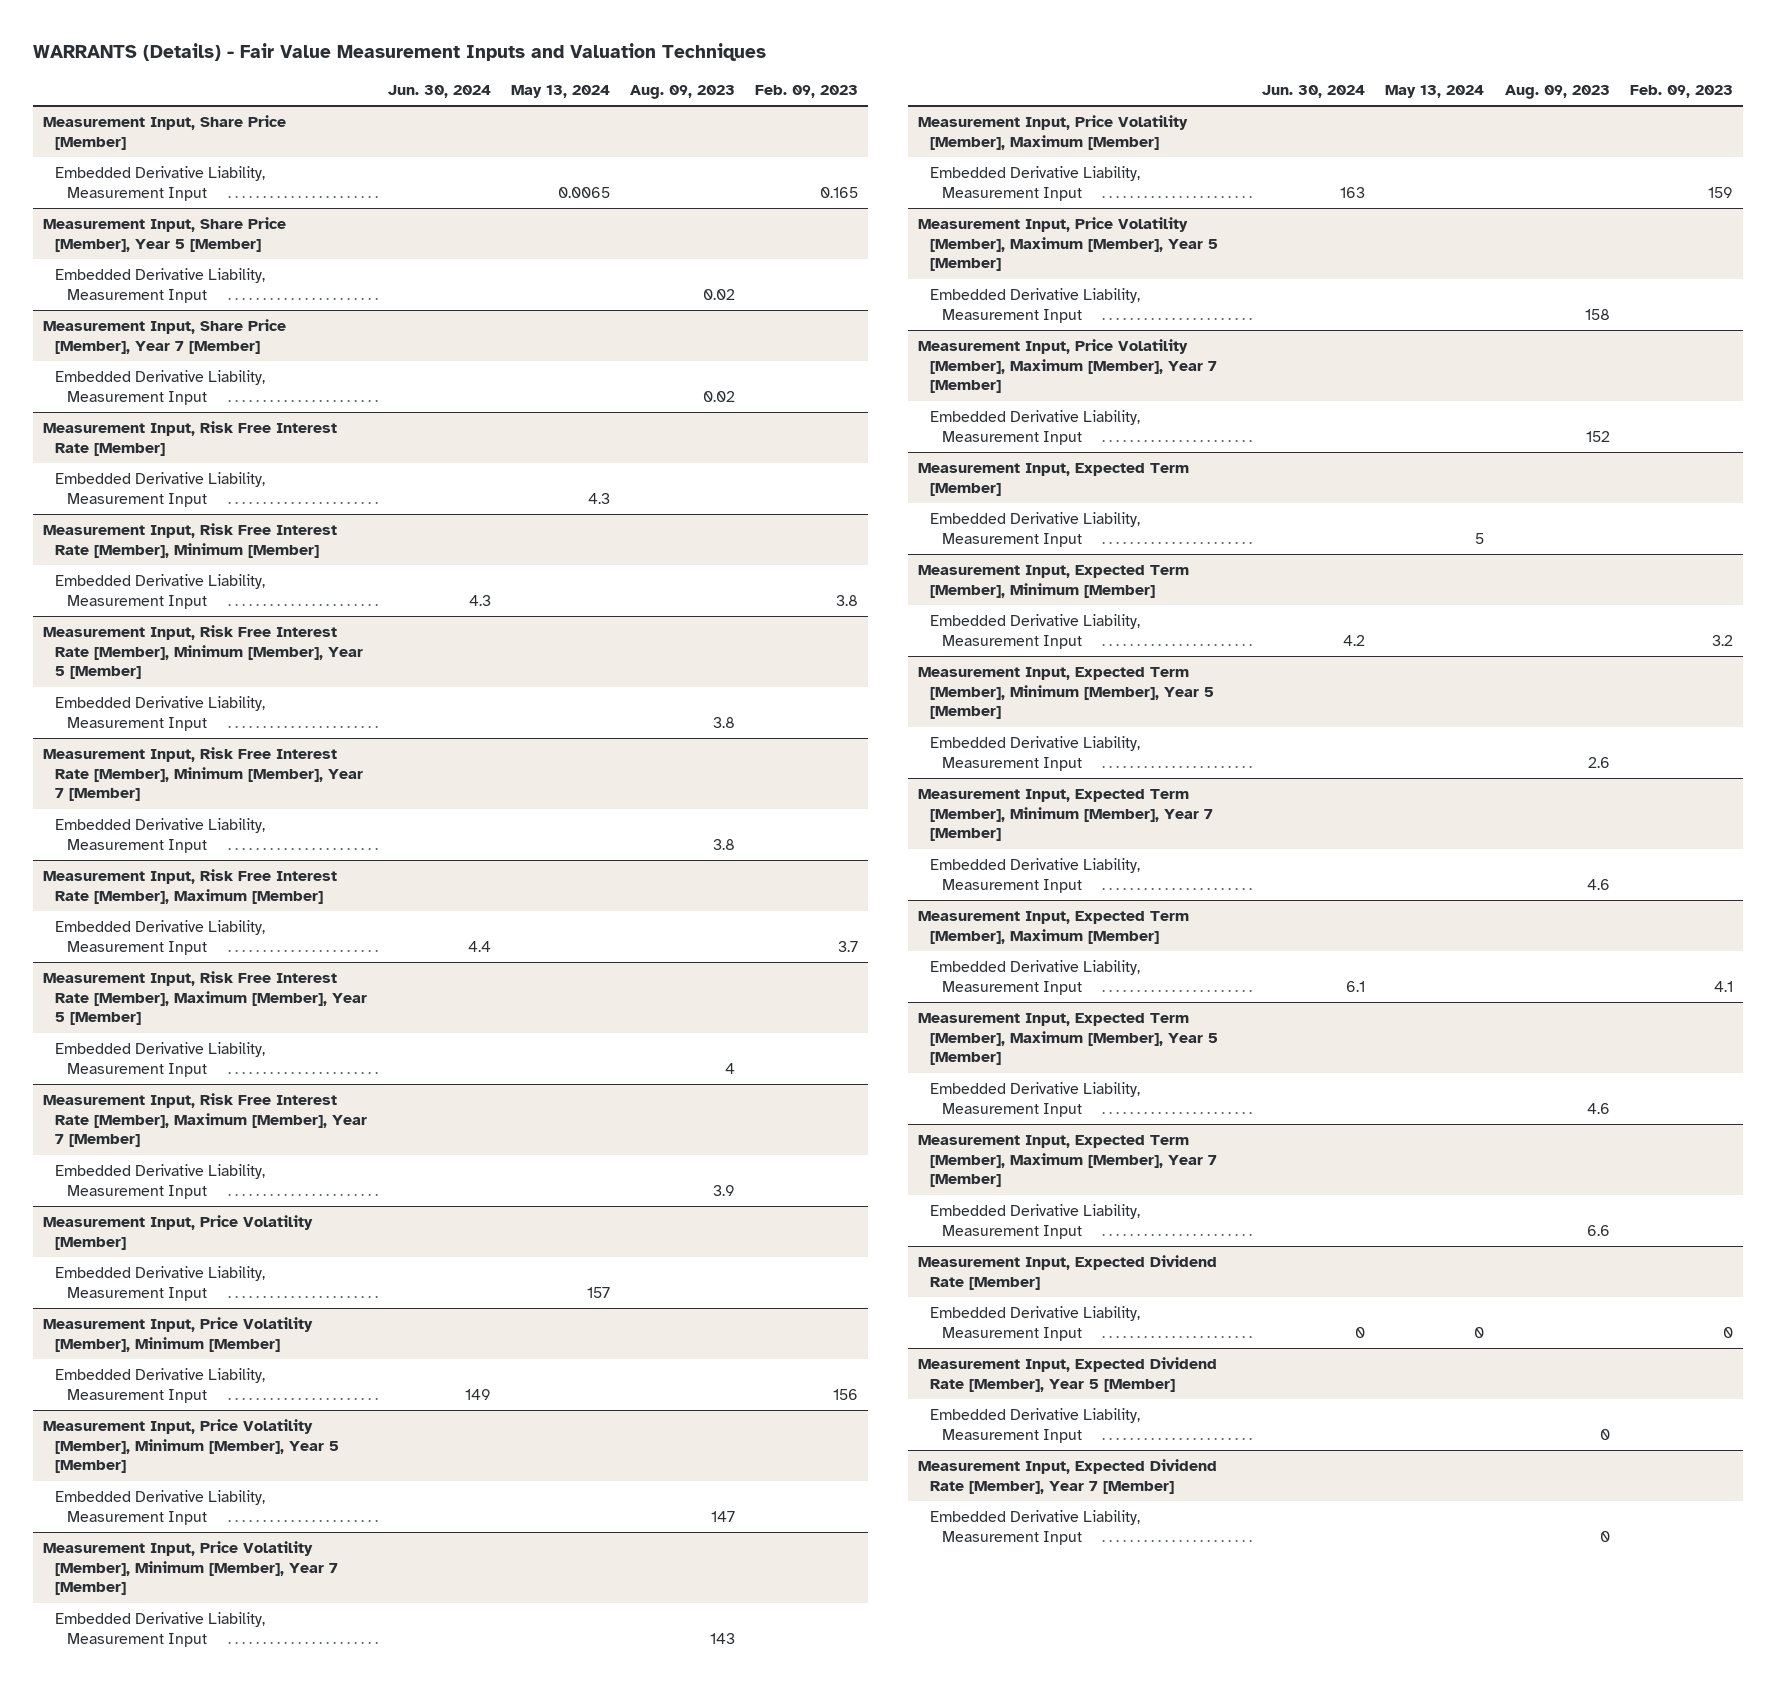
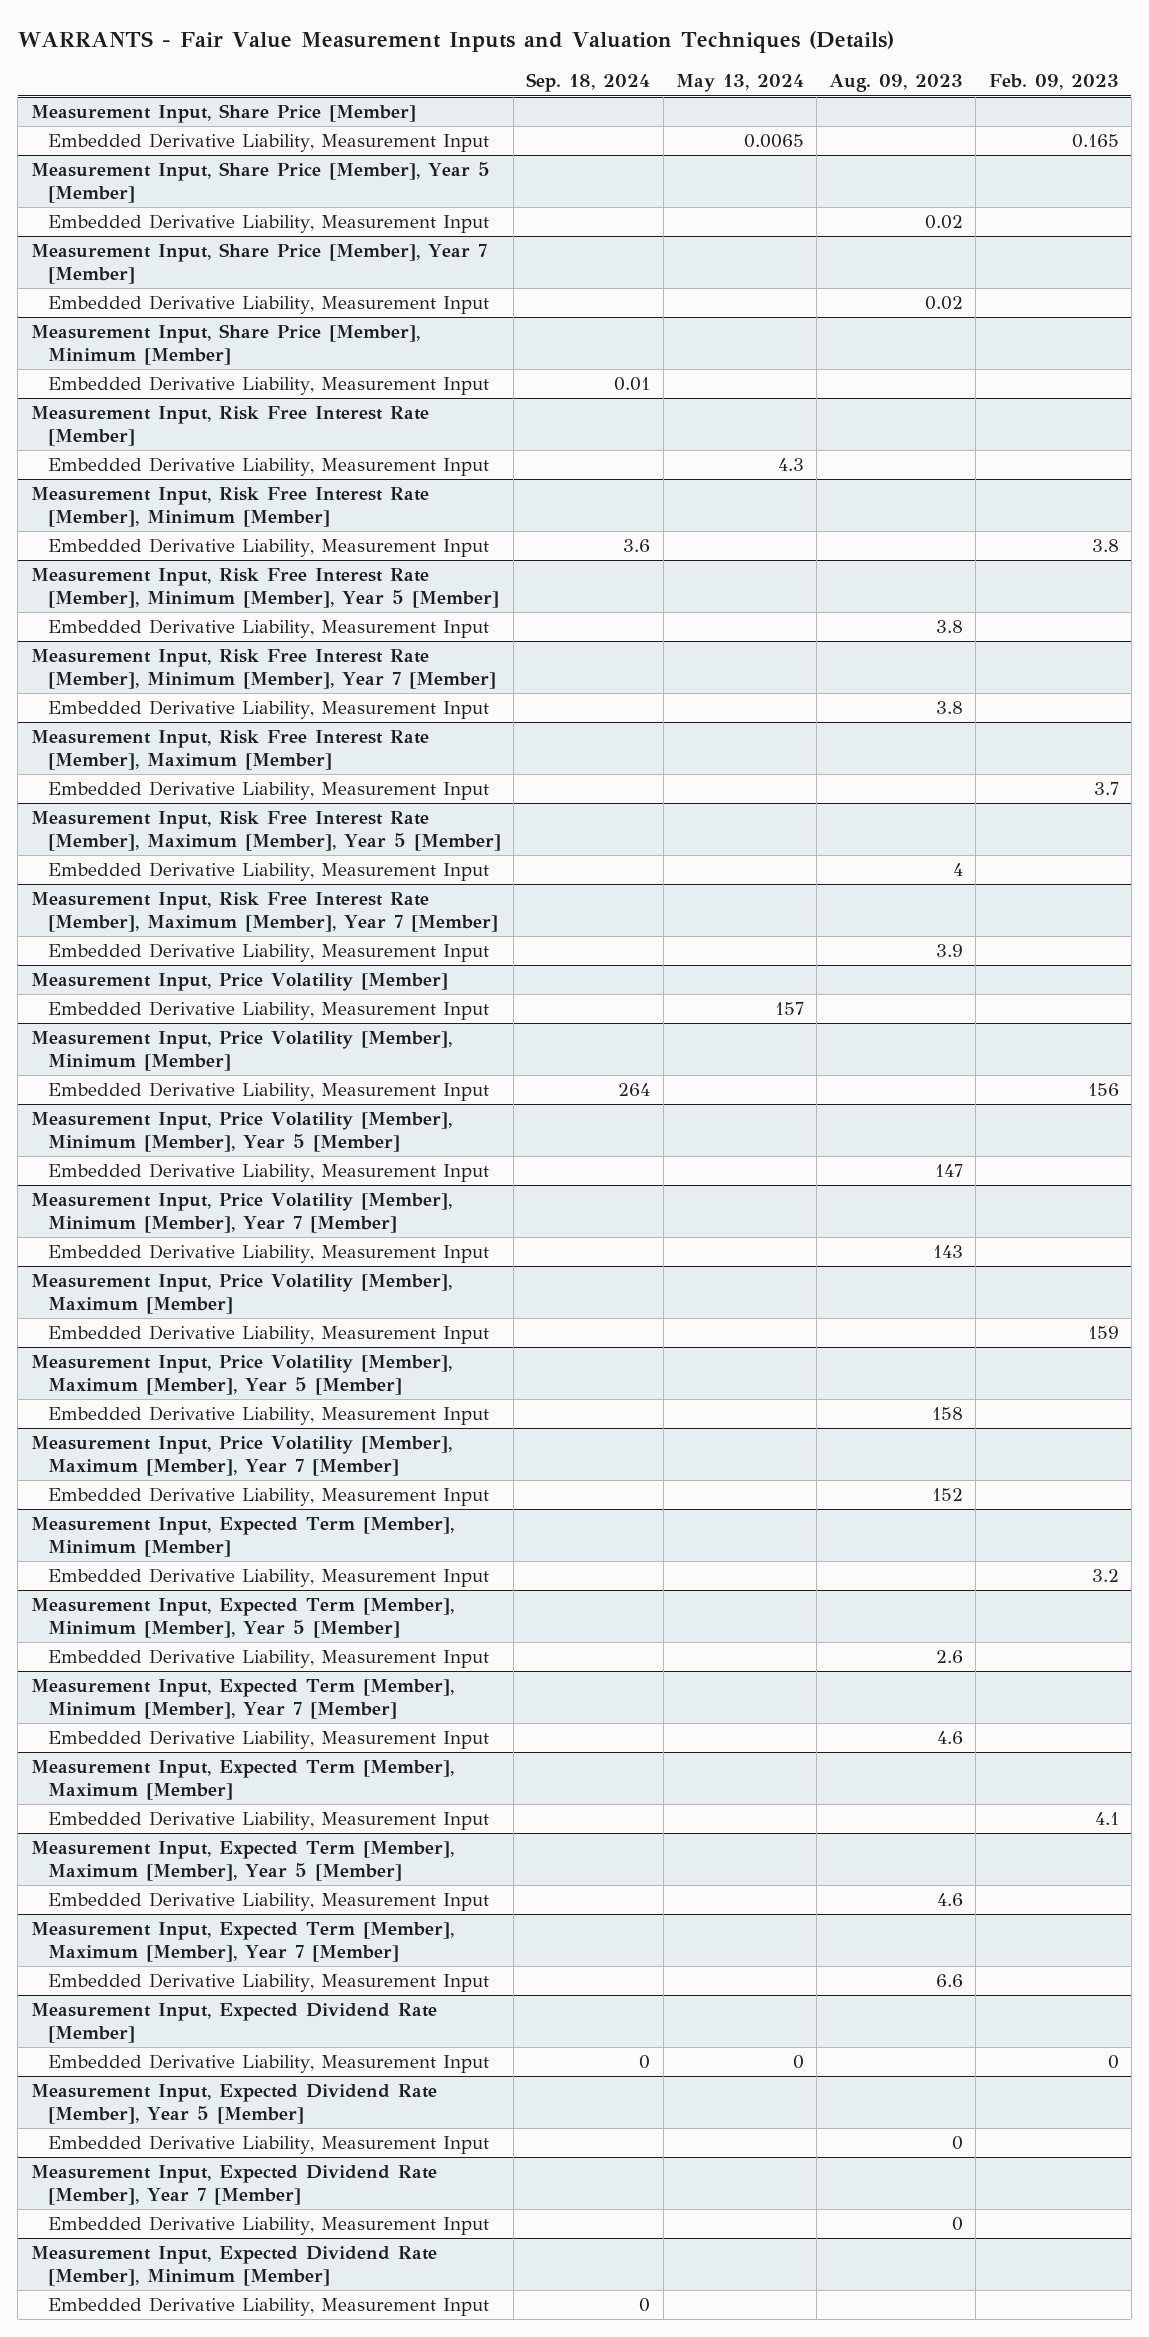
- WARRANTS (Details) - Fair Value Measurement Inputs and Valuation Techniques
+ WARRANTS - Fair Value Measurement Inputs and Valuation Techniques (Details)
- | Jun. 30, 2024 | May 13, 2024 | Aug. 09, 2023 | Feb. 09, 2023
+ | Sep. 18, 2024 | May 13, 2024 | Aug. 09, 2023 | Feb. 09, 2023
+ Measurement Input, Share Price [Member], Minimum [Member]
+ Embedded Derivative Liability, Measurement Input | 0.01 | | |
- Measurement Input, Expected Term [Member]
- Embedded Derivative Liability, Measurement Input | | 5 | |
+ Measurement Input, Expected Dividend Rate [Member], Minimum [Member]
+ Embedded Derivative Liability, Measurement Input | 0 | | |

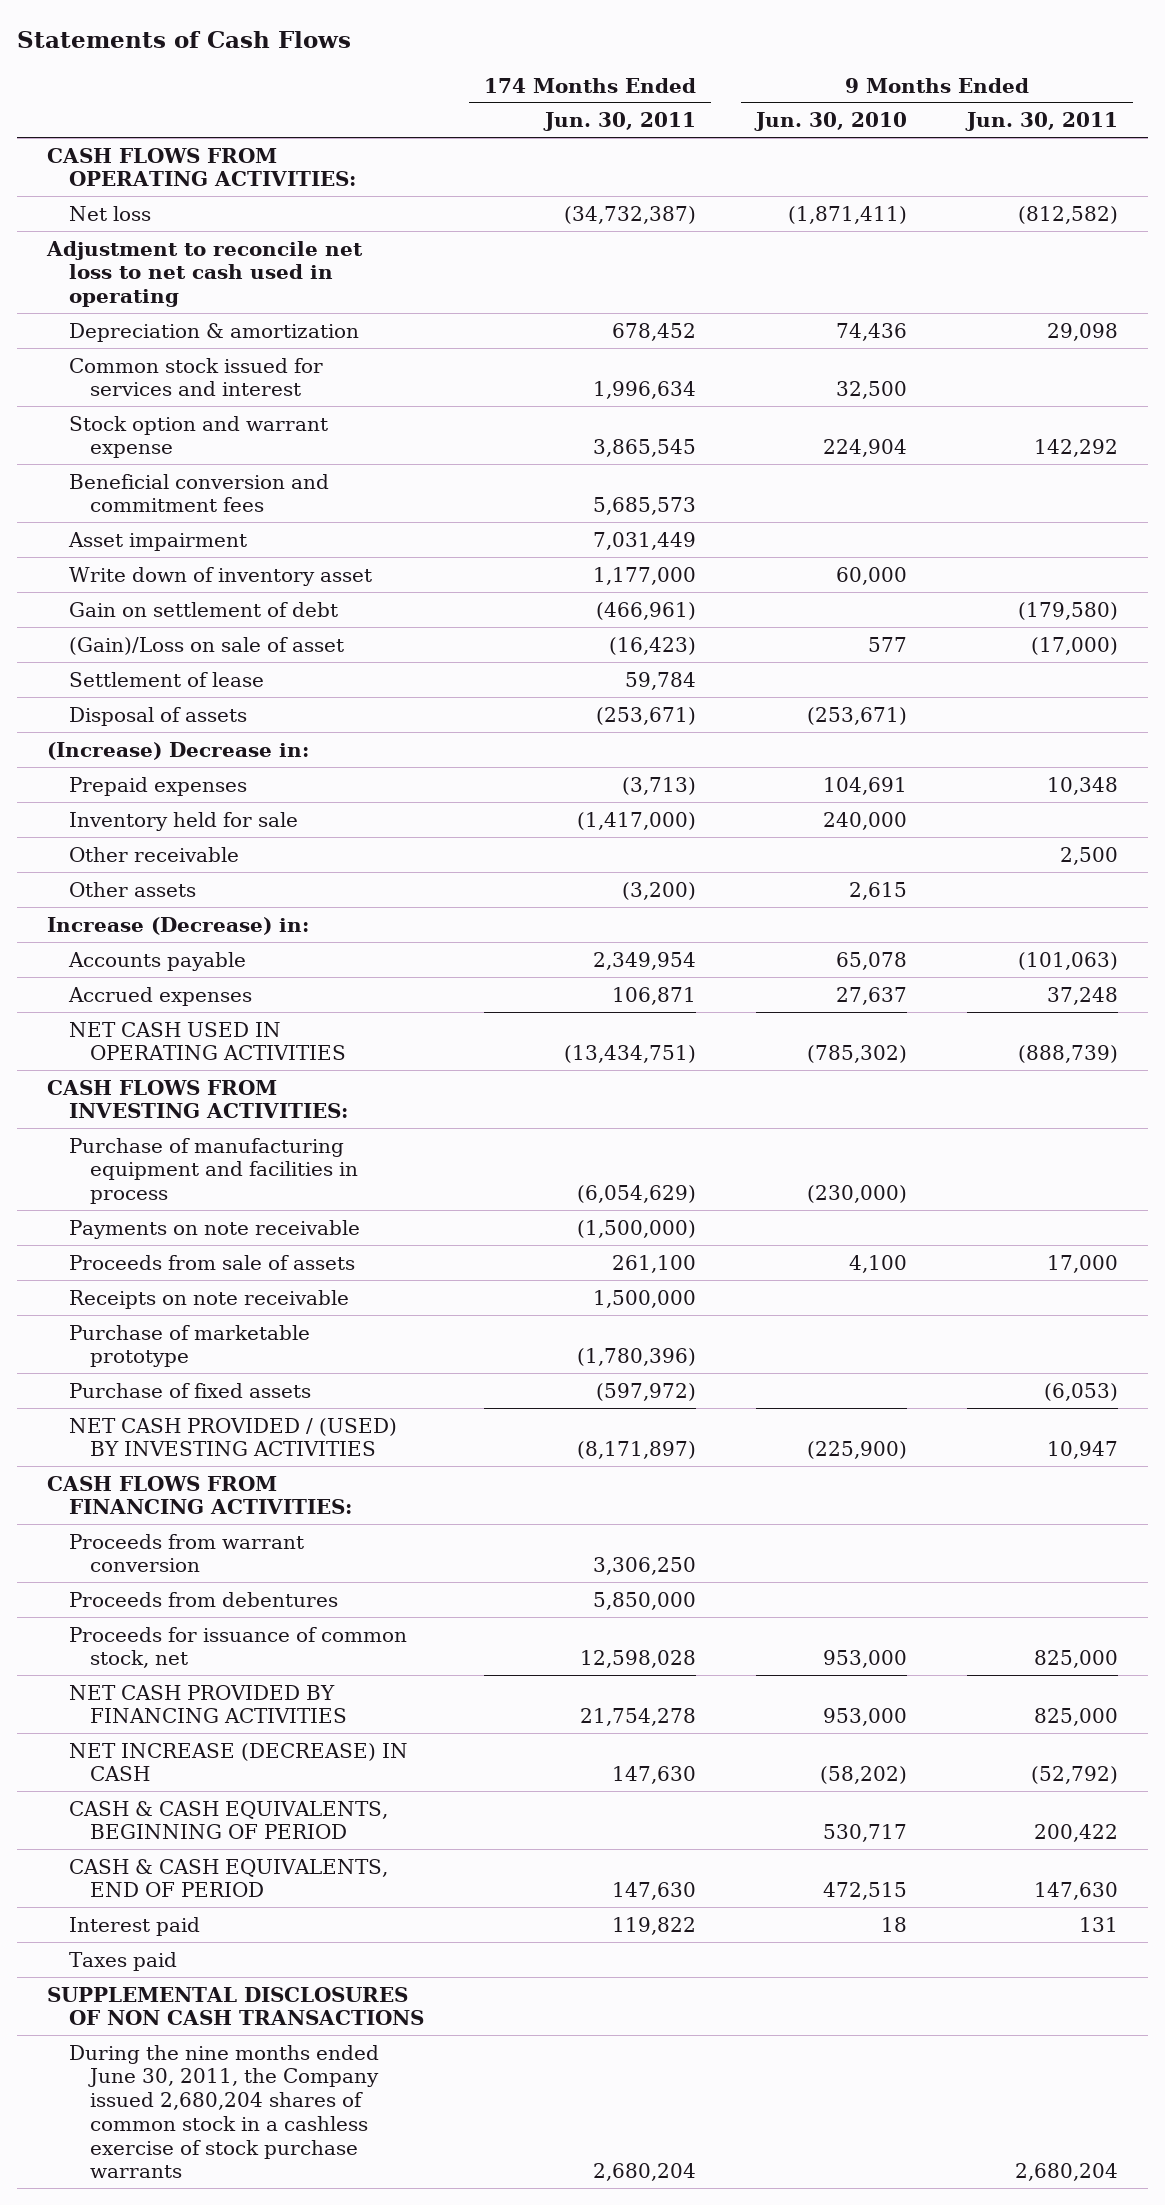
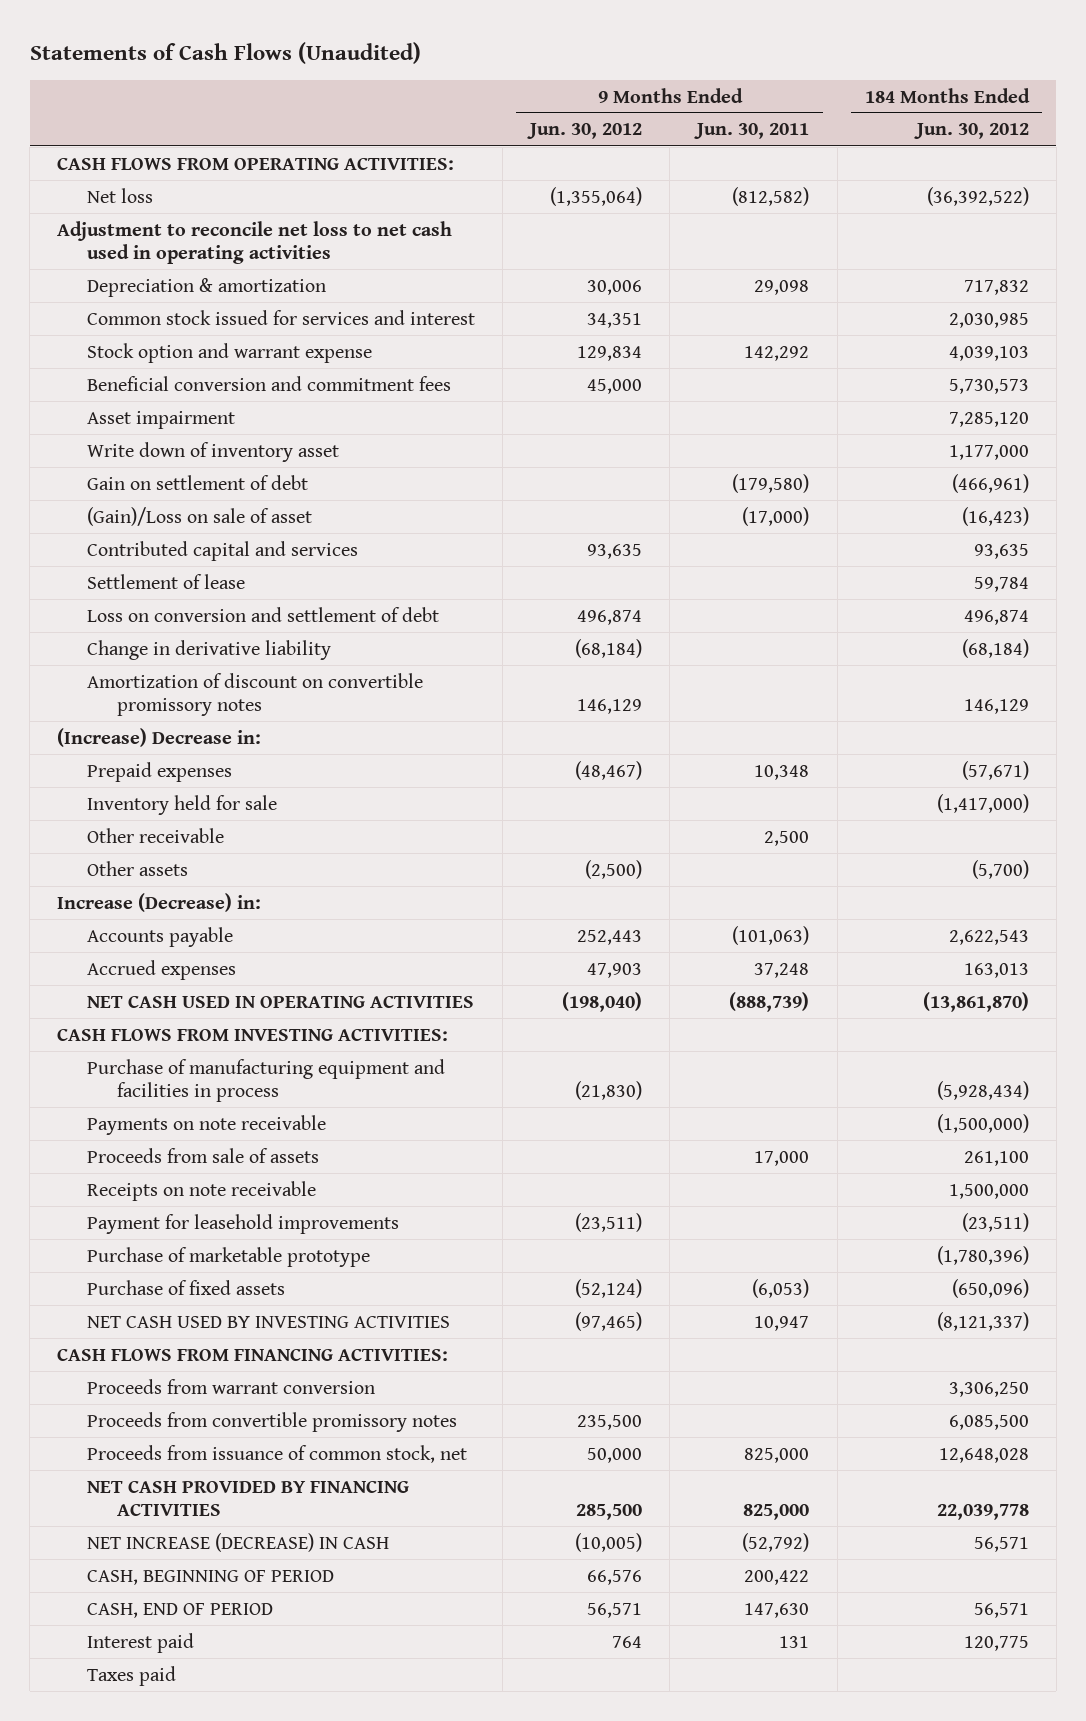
- Statements of Cash Flows
+ Statements of Cash Flows (Unaudited)
- | 174 Months Ended Jun. 30, 2011 | 9 Months Ended Jun. 30, 2010 | 9 Months Ended Jun. 30, 2011
+ | 9 Months Ended Jun. 30, 2012 | 9 Months Ended Jun. 30, 2011 | 184 Months Ended Jun. 30, 2012
- Adjustment to reconcile net loss to net cash used in operating
+ Adjustment to reconcile net loss to net cash used in operating activities
+ Contributed capital and services | 93,635 | | 93,635
- Disposal of assets | (253,671) | (253,671) |
+ Loss on conversion and settlement of debt | 496,874 | | 496,874
+ Change in derivative liability | (68,184) | | (68,184)
+ Amortization of discount on convertible promissory notes | 146,129 | | 146,129
+ Payment for leasehold improvements | (23,511) | | (23,511)
- NET CASH PROVIDED / (USED) BY INVESTING ACTIVITIES | (8,171,897) | (225,900) | 10,947
+ NET CASH USED BY INVESTING ACTIVITIES | (97,465) | 10,947 | (8,121,337)
- Proceeds from debentures | 5,850,000 | |
- Proceeds for issuance of common stock, net | 12,598,028 | 953,000 | 825,000
+ Proceeds from convertible promissory notes | 235,500 | | 6,085,500
+ Proceeds from issuance of common stock, net | 50,000 | 825,000 | 12,648,028
- CASH & CASH EQUIVALENTS, BEGINNING OF PERIOD | | 530,717 | 200,422
- CASH & CASH EQUIVALENTS, END OF PERIOD | 147,630 | 472,515 | 147,630
+ CASH, BEGINNING OF PERIOD | 66,576 | 200,422 |
+ CASH, END OF PERIOD | 56,571 | 147,630 | 56,571
- SUPPLEMENTAL DISCLOSURES OF NON CASH TRANSACTIONS
- During the nine months ended June 30, 2011, the Company issued 2,680,204 shares of common stock in a cashless exercise of stock purchase warrants | 2,680,204 | | 2,680,204

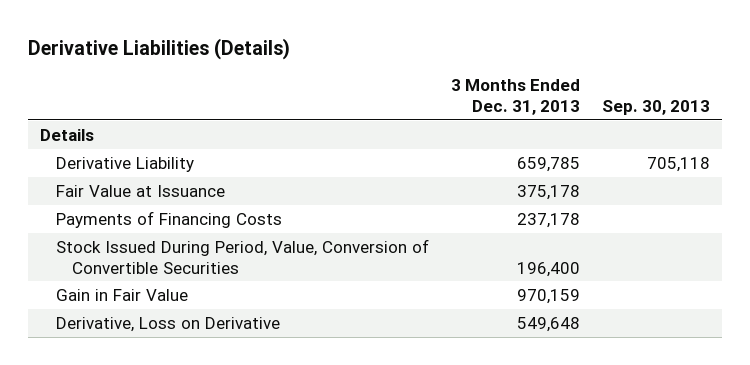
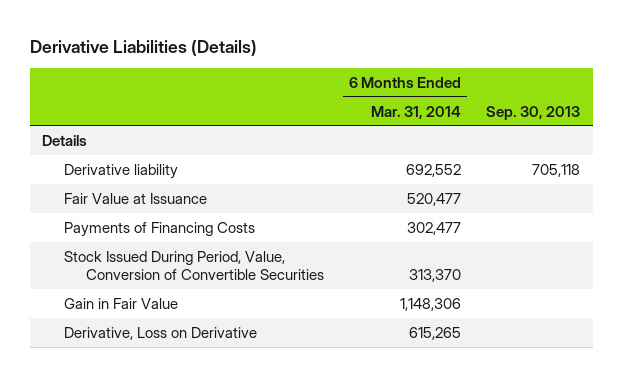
- | 3 Months Ended Dec. 31, 2013 | Sep. 30, 2013
+ | 6 Months Ended Mar. 31, 2014 | Sep. 30, 2013
- Derivative Liability | 659,785 | 705,118
+ Derivative liability | 692,552 | 705,118

